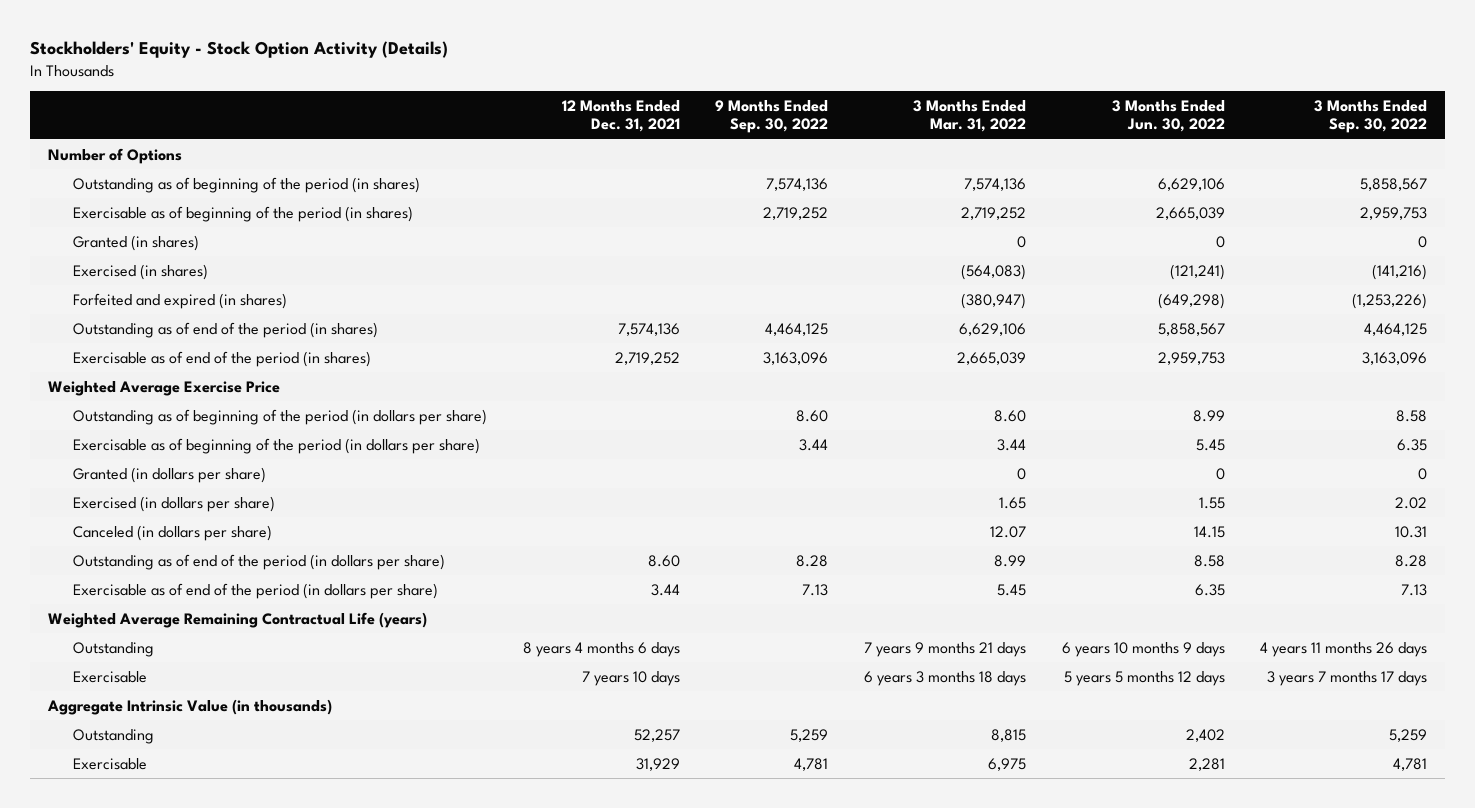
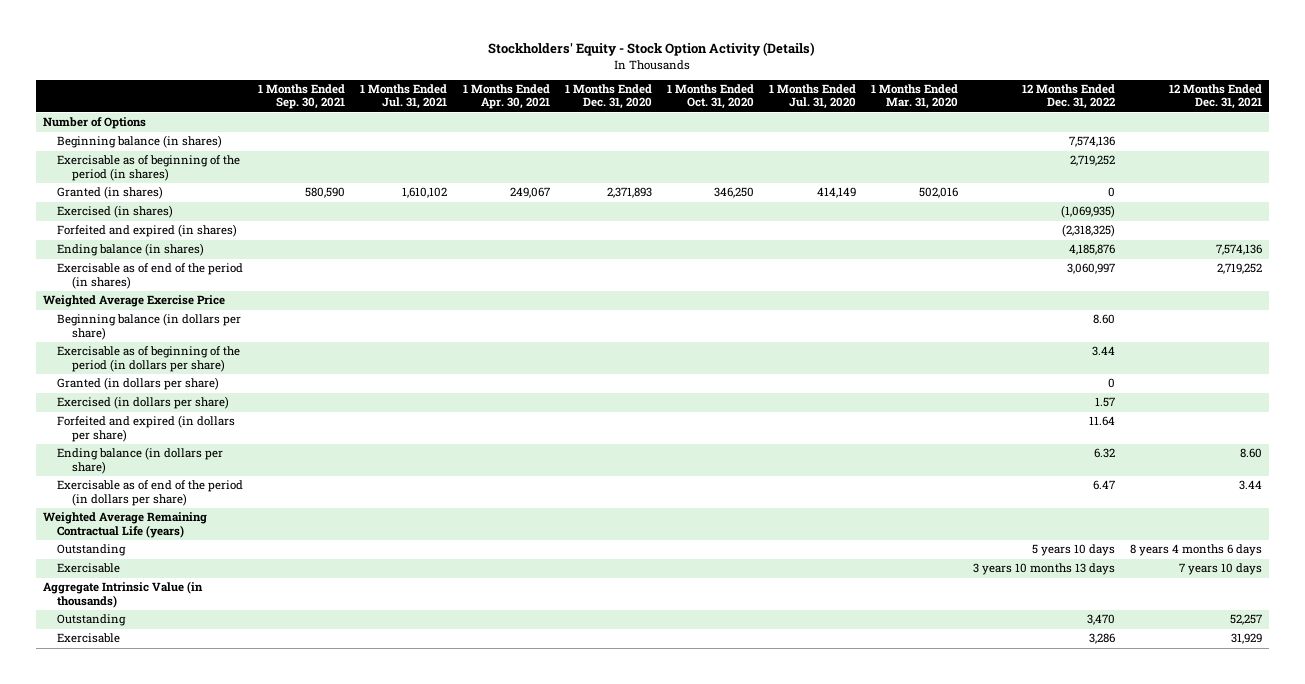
- | 12 Months Ended Dec. 31, 2021 | 9 Months Ended Sep. 30, 2022 | 3 Months Ended Mar. 31, 2022 | 3 Months Ended Jun. 30, 2022 | 3 Months Ended Sep. 30, 2022
+ | 1 Months Ended Sep. 30, 2021 | 1 Months Ended Jul. 31, 2021 | 1 Months Ended Apr. 30, 2021 | 1 Months Ended Dec. 31, 2020 | 1 Months Ended Oct. 31, 2020 | 1 Months Ended Jul. 31, 2020 | 1 Months Ended Mar. 31, 2020 | 12 Months Ended Dec. 31, 2022 | 12 Months Ended Dec. 31, 2021
- Outstanding as of beginning of the period (in shares) | | 7,574,136 | 7,574,136 | 6,629,106 | 5,858,567
+ Beginning balance (in shares) | | | | | | | | 7,574,136 |
- Outstanding as of end of the period (in shares) | 7,574,136 | 4,464,125 | 6,629,106 | 5,858,567 | 4,464,125
+ Ending balance (in shares) | | | | | | | | 4,185,876 | 7,574,136
- Outstanding as of beginning of the period (in dollars per share) | | 8.60 | 8.60 | 8.99 | 8.58
+ Beginning balance (in dollars per share) | | | | | | | | 8.60 |
- Canceled (in dollars per share) | | | 12.07 | 14.15 | 10.31
- Outstanding as of end of the period (in dollars per share) | 8.60 | 8.28 | 8.99 | 8.58 | 8.28
+ Forfeited and expired (in dollars per share) | | | | | | | | 11.64 |
+ Ending balance (in dollars per share) | | | | | | | | 6.32 | 8.60

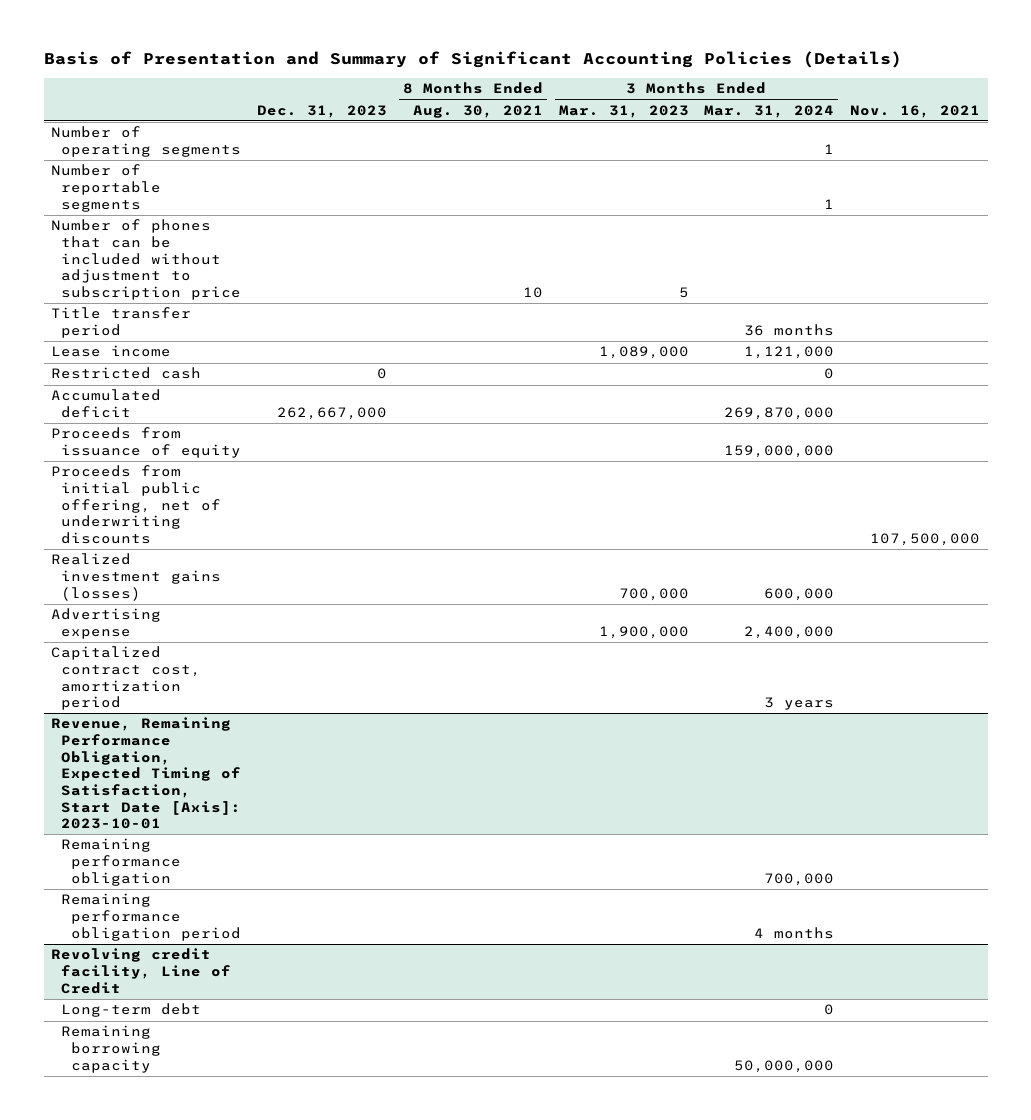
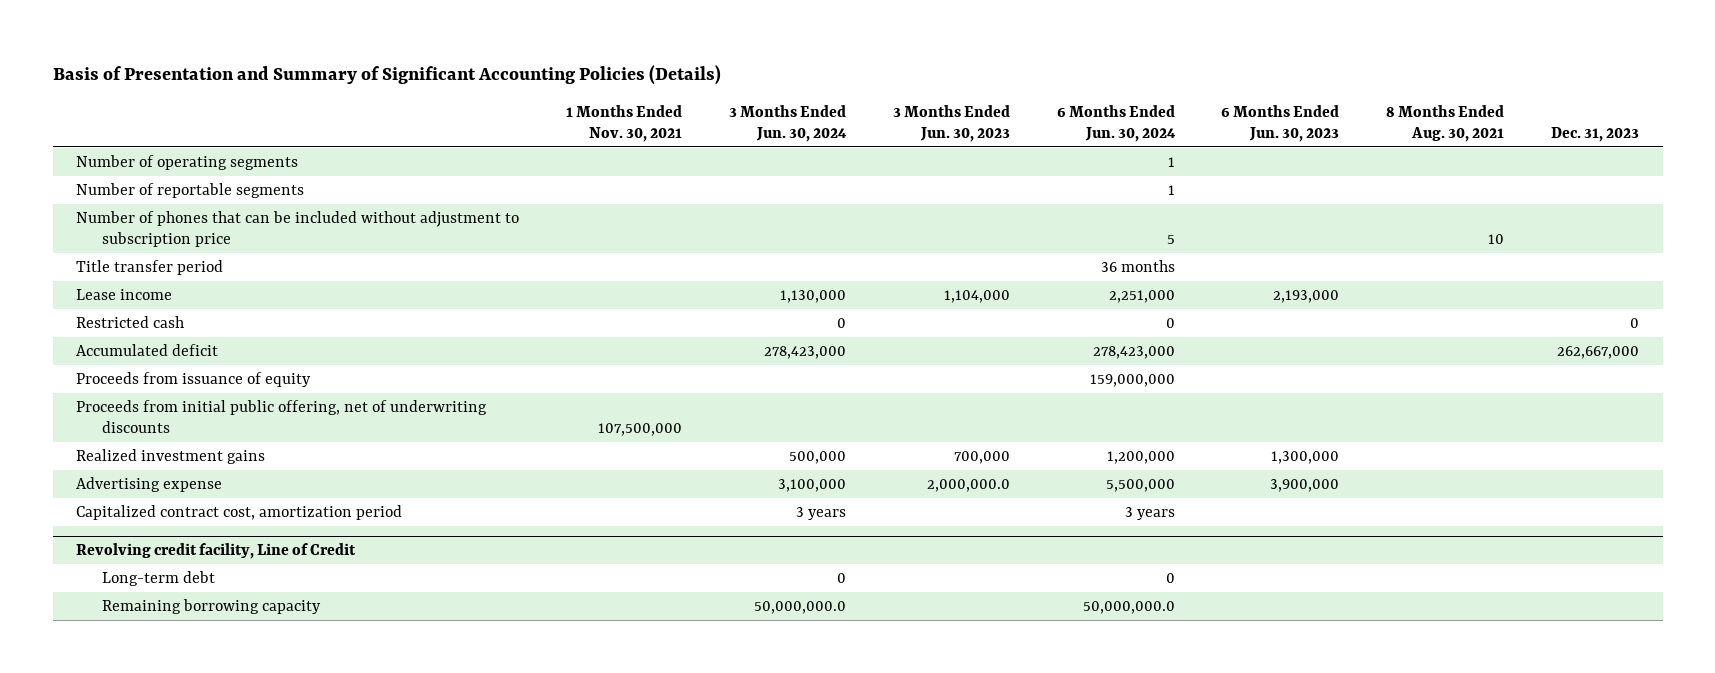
- | Dec. 31, 2023 | 8 Months Ended Aug. 30, 2021 | 3 Months Ended Mar. 31, 2023 | 3 Months Ended Mar. 31, 2024 | Nov. 16, 2021
+ | 1 Months Ended Nov. 30, 2021 | 3 Months Ended Jun. 30, 2024 | 3 Months Ended Jun. 30, 2023 | 6 Months Ended Jun. 30, 2024 | 6 Months Ended Jun. 30, 2023 | 8 Months Ended Aug. 30, 2021 | Dec. 31, 2023
- Realized investment gains (losses) | | | 700,000 | 600,000 |
+ Realized investment gains | | 500,000 | 700,000 | 1,200,000 | 1,300,000 | |
- Revenue, Remaining Performance Obligation, Expected Timing of Satisfaction, Start Date [Axis]: 2023-10-01
- Remaining performance obligation | | | | 700,000 |
- Remaining performance obligation period | | | | 4 months |

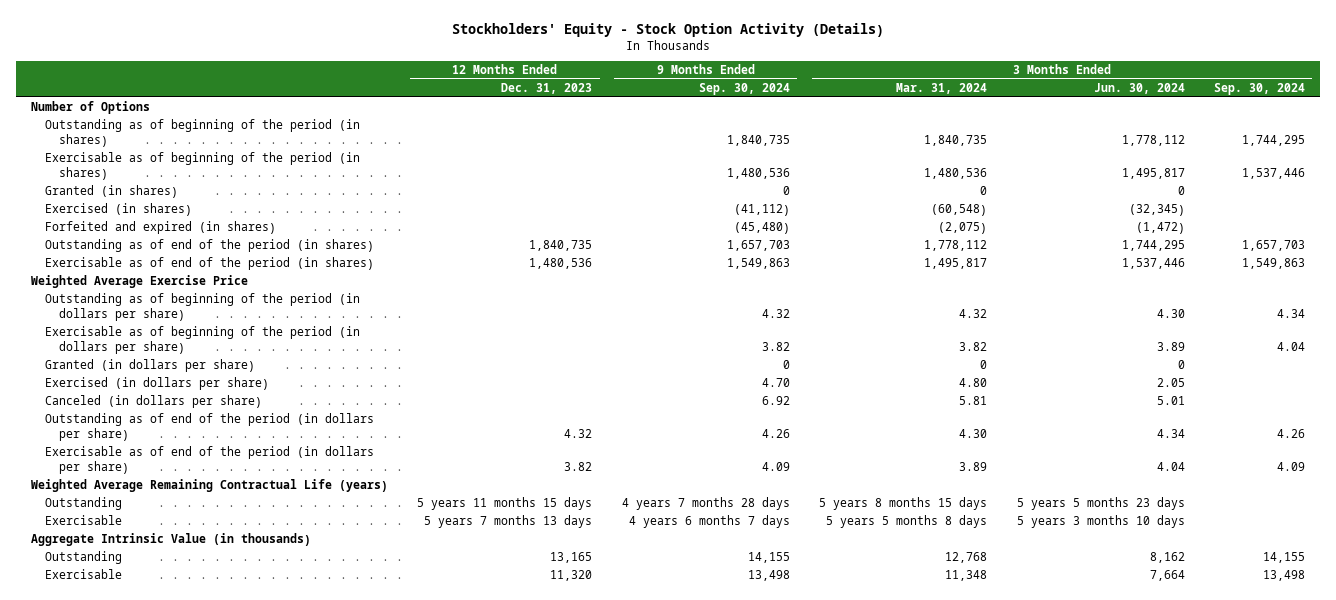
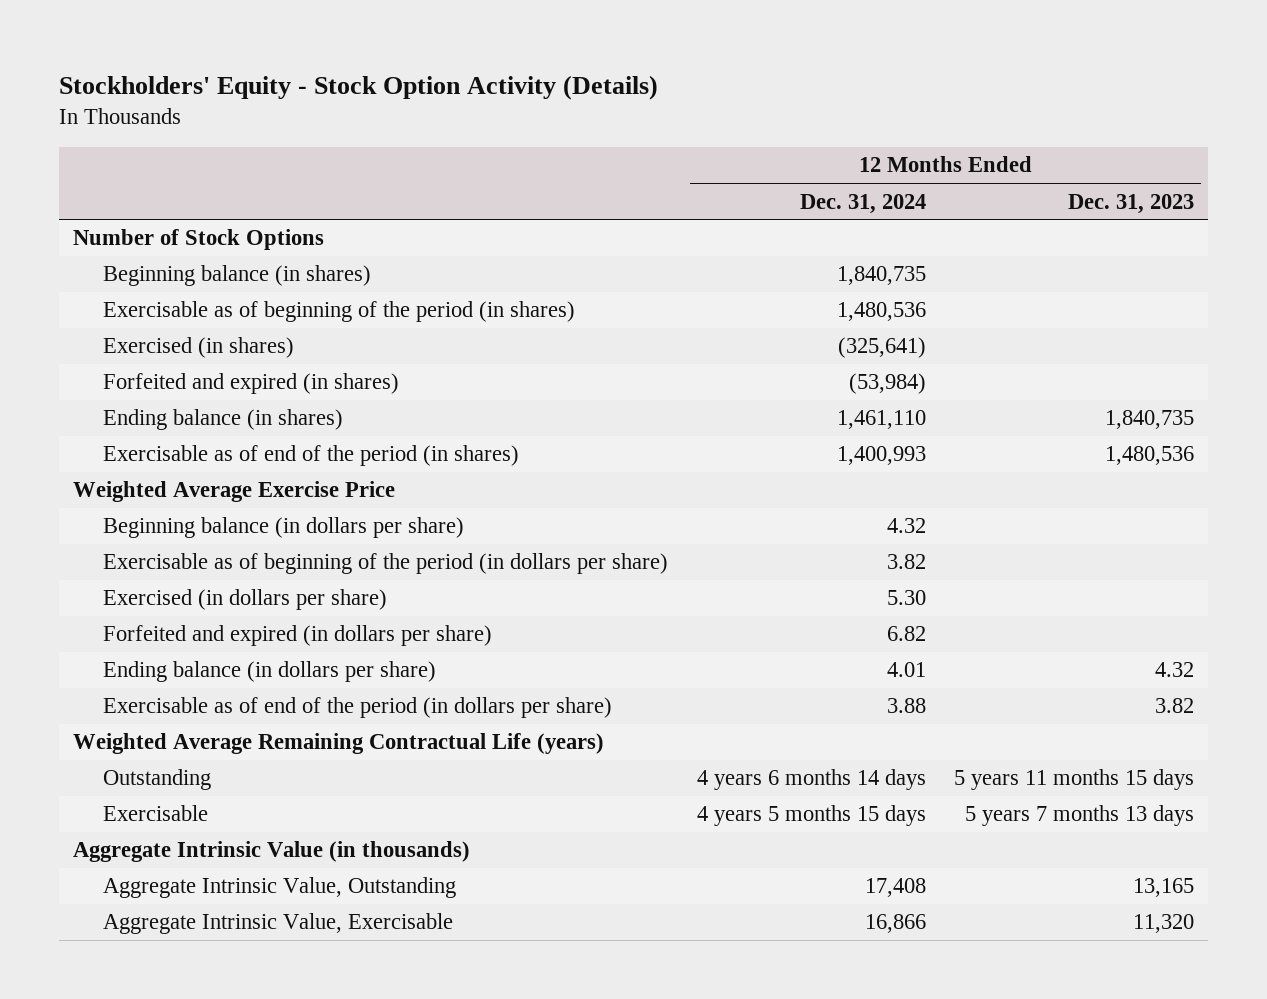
- | 12 Months Ended Dec. 31, 2023 | 9 Months Ended Sep. 30, 2024 | 3 Months Ended Mar. 31, 2024 | 3 Months Ended Jun. 30, 2024 | 3 Months Ended Sep. 30, 2024
+ | 12 Months Ended Dec. 31, 2024 | 12 Months Ended Dec. 31, 2023
- Number of Options
- Outstanding as of beginning of the period (in shares) | | 1,840,735 | 1,840,735 | 1,778,112 | 1,744,295
+ Number of Stock Options
+ Beginning balance (in shares) | 1,840,735 |
- Granted (in shares) | | 0 | 0 | 0 |
- Outstanding as of end of the period (in shares) | 1,840,735 | 1,657,703 | 1,778,112 | 1,744,295 | 1,657,703
+ Ending balance (in shares) | 1,461,110 | 1,840,735
- Outstanding as of beginning of the period (in dollars per share) | | 4.32 | 4.32 | 4.30 | 4.34
+ Beginning balance (in dollars per share) | 4.32 |
- Granted (in dollars per share) | | 0 | 0 | 0 |
- Canceled (in dollars per share) | | 6.92 | 5.81 | 5.01 |
- Outstanding as of end of the period (in dollars per share) | 4.32 | 4.26 | 4.30 | 4.34 | 4.26
+ Forfeited and expired (in dollars per share) | 6.82 |
+ Ending balance (in dollars per share) | 4.01 | 4.32
- Outstanding | 13,165 | 14,155 | 12,768 | 8,162 | 14,155
- Exercisable | 11,320 | 13,498 | 11,348 | 7,664 | 13,498
+ Aggregate Intrinsic Value, Outstanding | 17,408 | 13,165
+ Aggregate Intrinsic Value, Exercisable | 16,866 | 11,320

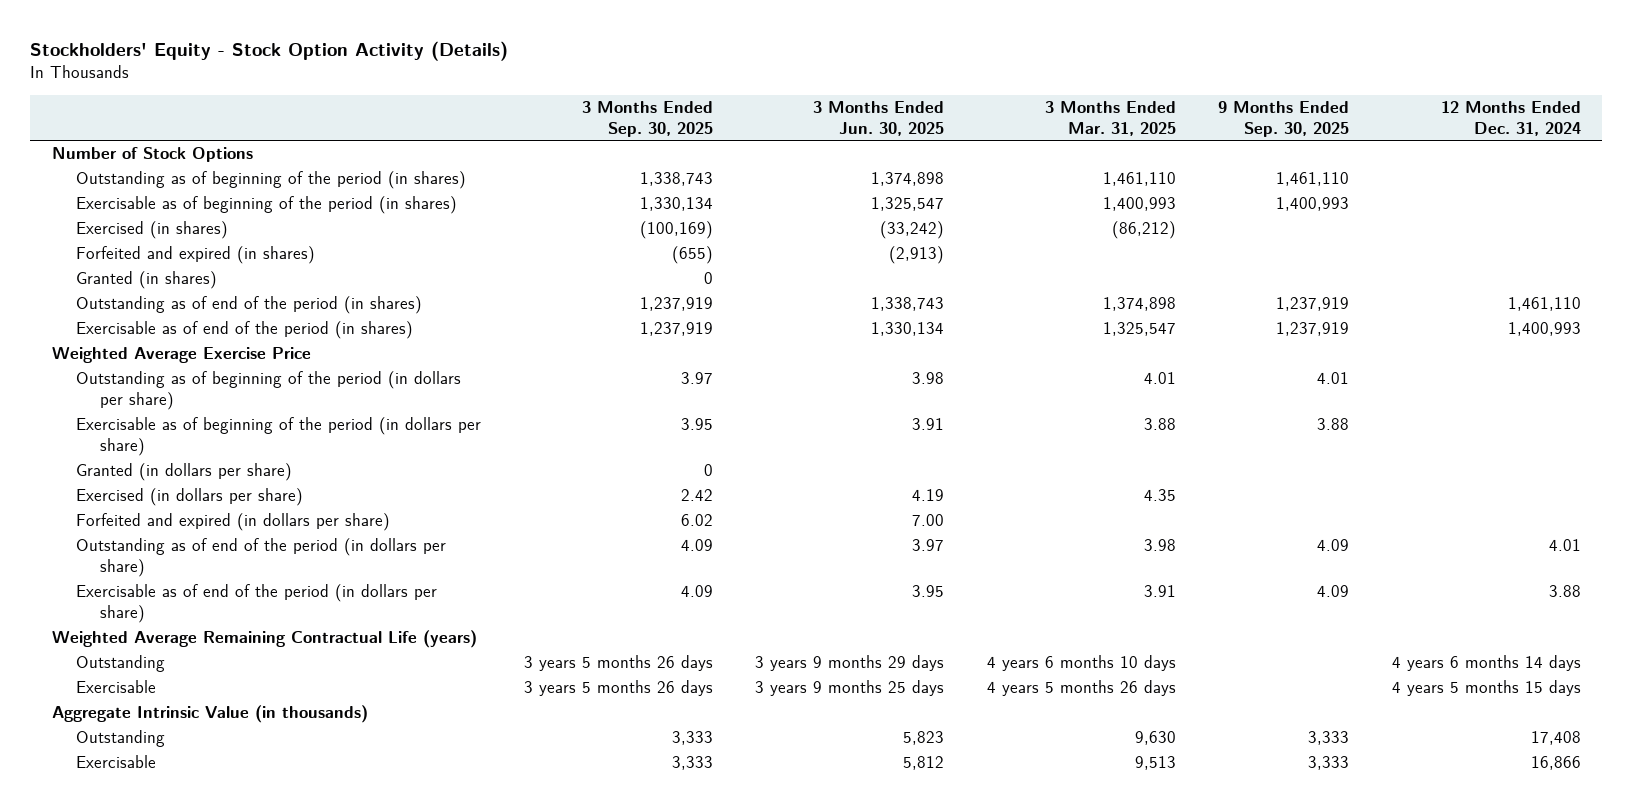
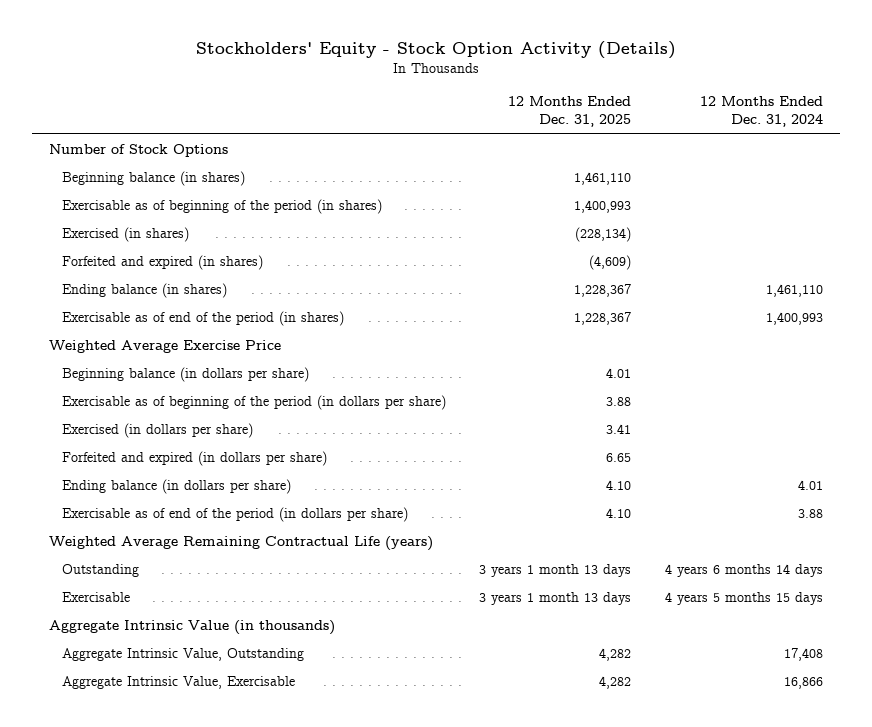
- | 3 Months Ended Sep. 30, 2025 | 3 Months Ended Jun. 30, 2025 | 3 Months Ended Mar. 31, 2025 | 9 Months Ended Sep. 30, 2025 | 12 Months Ended Dec. 31, 2024
+ | 12 Months Ended Dec. 31, 2025 | 12 Months Ended Dec. 31, 2024
- Outstanding as of beginning of the period (in shares) | 1,338,743 | 1,374,898 | 1,461,110 | 1,461,110 |
+ Beginning balance (in shares) | 1,461,110 |
- Granted (in shares) | 0 | | | |
- Outstanding as of end of the period (in shares) | 1,237,919 | 1,338,743 | 1,374,898 | 1,237,919 | 1,461,110
+ Ending balance (in shares) | 1,228,367 | 1,461,110
- Outstanding as of beginning of the period (in dollars per share) | 3.97 | 3.98 | 4.01 | 4.01 |
+ Beginning balance (in dollars per share) | 4.01 |
- Granted (in dollars per share) | 0 | | | |
- Outstanding as of end of the period (in dollars per share) | 4.09 | 3.97 | 3.98 | 4.09 | 4.01
+ Ending balance (in dollars per share) | 4.10 | 4.01
- Outstanding | 3,333 | 5,823 | 9,630 | 3,333 | 17,408
- Exercisable | 3,333 | 5,812 | 9,513 | 3,333 | 16,866
+ Aggregate Intrinsic Value, Outstanding | 4,282 | 17,408
+ Aggregate Intrinsic Value, Exercisable | 4,282 | 16,866

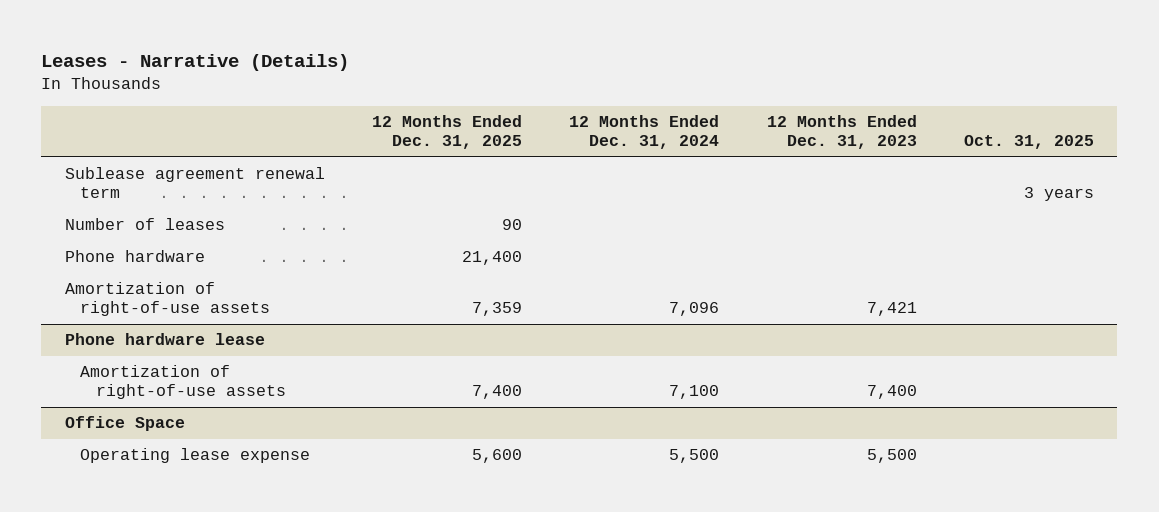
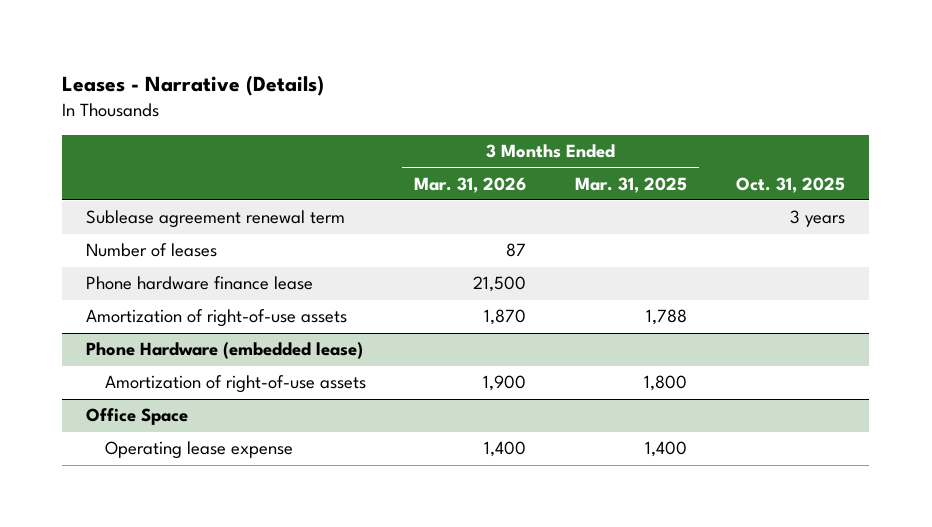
- | 12 Months Ended Dec. 31, 2025 | 12 Months Ended Dec. 31, 2024 | 12 Months Ended Dec. 31, 2023 | Oct. 31, 2025
+ | 3 Months Ended Mar. 31, 2026 | 3 Months Ended Mar. 31, 2025 | Oct. 31, 2025
- Phone hardware | 21,400 | | |
+ Phone hardware finance lease | 21,500 | |
- Phone hardware lease
+ Phone Hardware (embedded lease)

